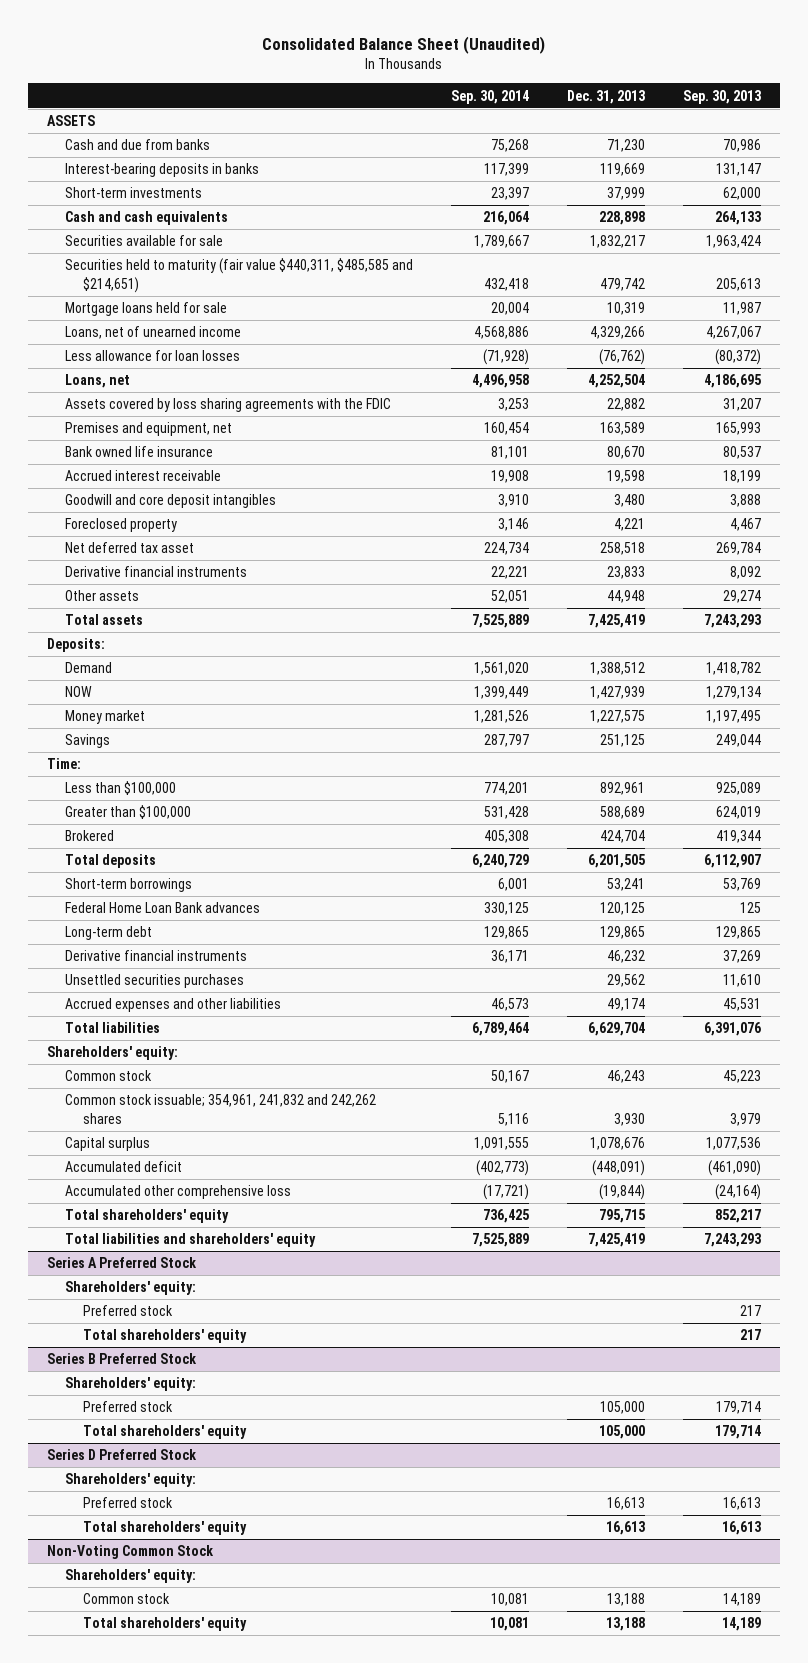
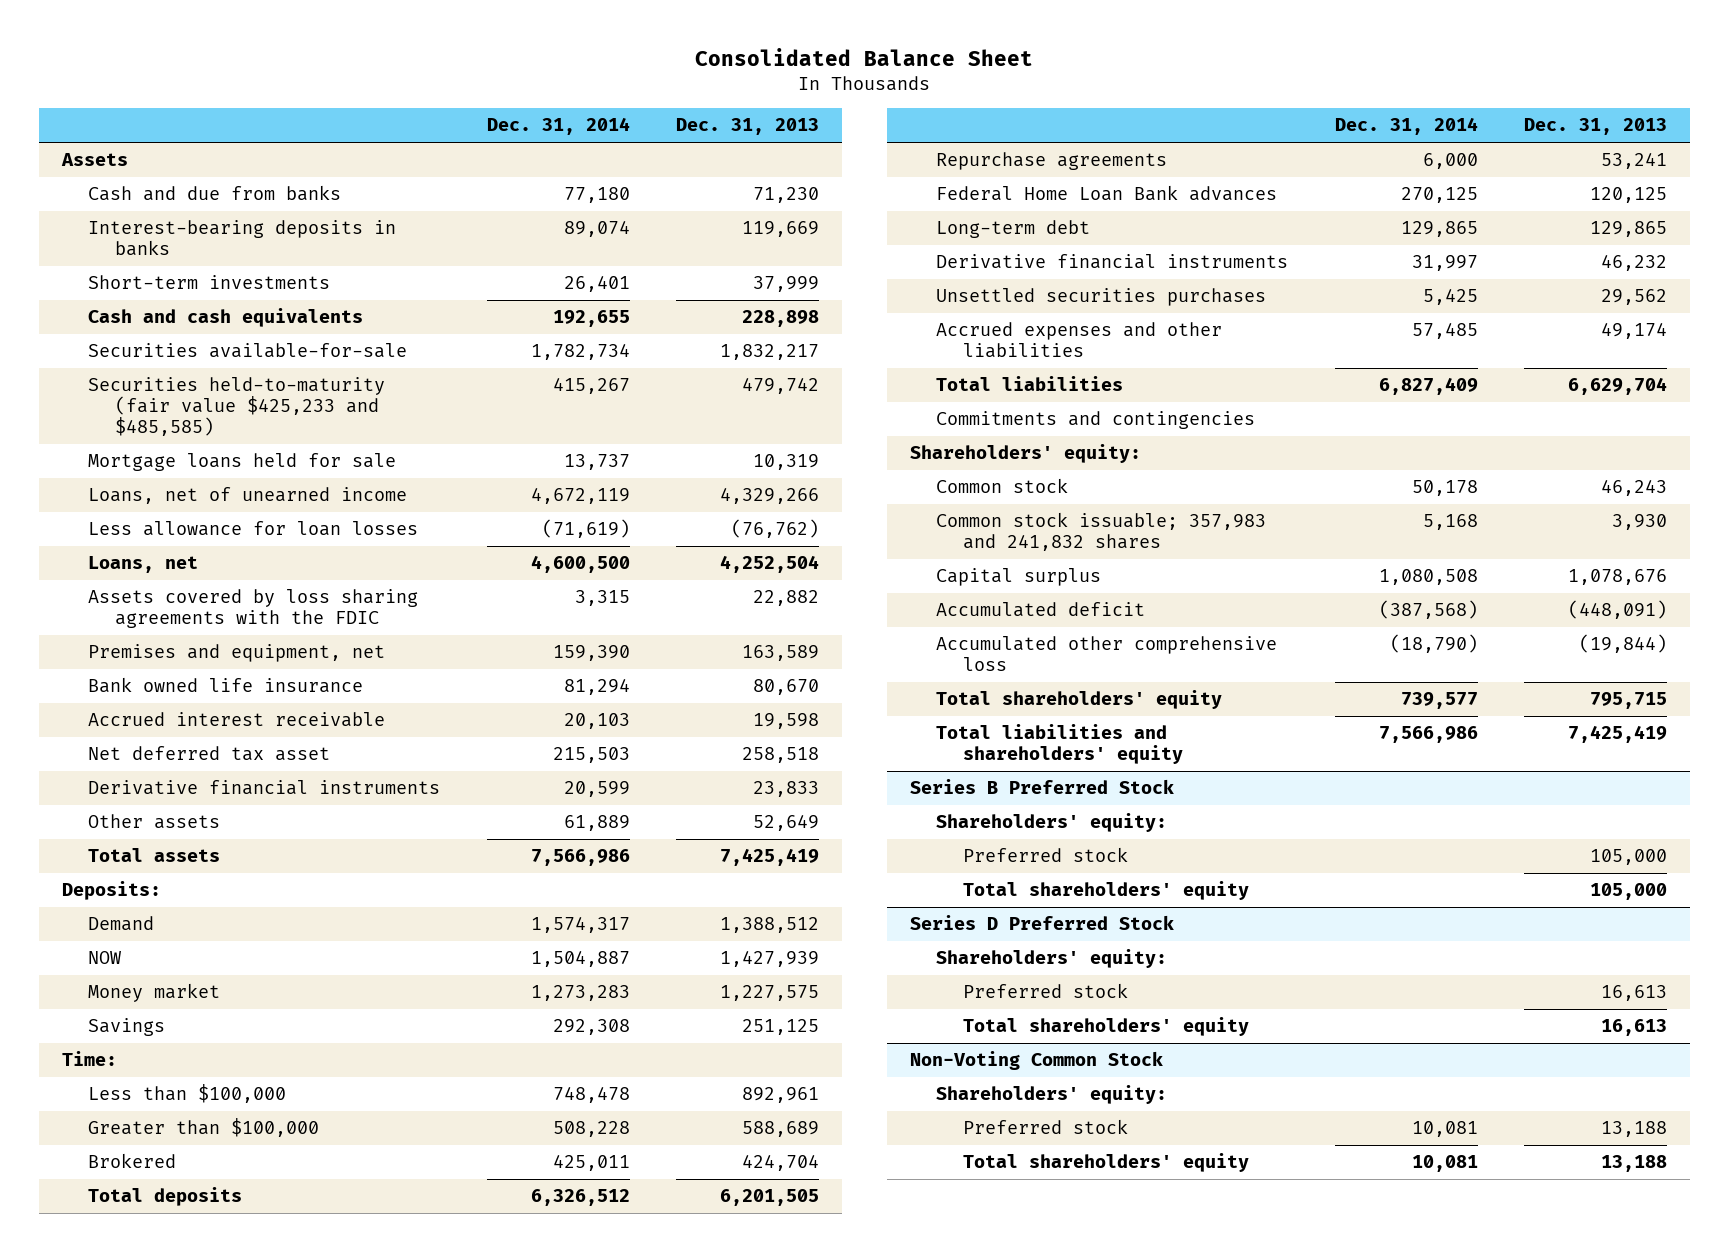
- Consolidated Balance Sheet (Unaudited)
+ Consolidated Balance Sheet
- | Sep. 30, 2014 | Dec. 31, 2013 | Sep. 30, 2013
+ | Dec. 31, 2014 | Dec. 31, 2013
- ASSETS
+ Assets
- Securities available for sale | 1,789,667 | 1,832,217 | 1,963,424
- Securities held to maturity (fair value $440,311, $485,585 and $214,651) | 432,418 | 479,742 | 205,613
+ Securities available-for-sale | 1,782,734 | 1,832,217
+ Securities held-to-maturity (fair value $425,233 and $485,585) | 415,267 | 479,742
- Goodwill and core deposit intangibles | 3,910 | 3,480 | 3,888
- Foreclosed property | 3,146 | 4,221 | 4,467
- Other assets | 52,051 | 44,948 | 29,274
+ Other assets | 61,889 | 52,649
- Short-term borrowings | 6,001 | 53,241 | 53,769
+ Repurchase agreements | 6,000 | 53,241
+ Commitments and contingencies
- Common stock issuable; 354,961, 241,832 and 242,262 shares | 5,116 | 3,930 | 3,979
+ Common stock issuable; 357,983 and 241,832 shares | 5,168 | 3,930
- Series A Preferred Stock
- Shareholders' equity:
- Preferred stock | | | 217
- Total shareholders' equity | | | 217
@ Non-Voting Common Stock
- Common stock | 10,081 | 13,188 | 14,189
+ Preferred stock | 10,081 | 13,188

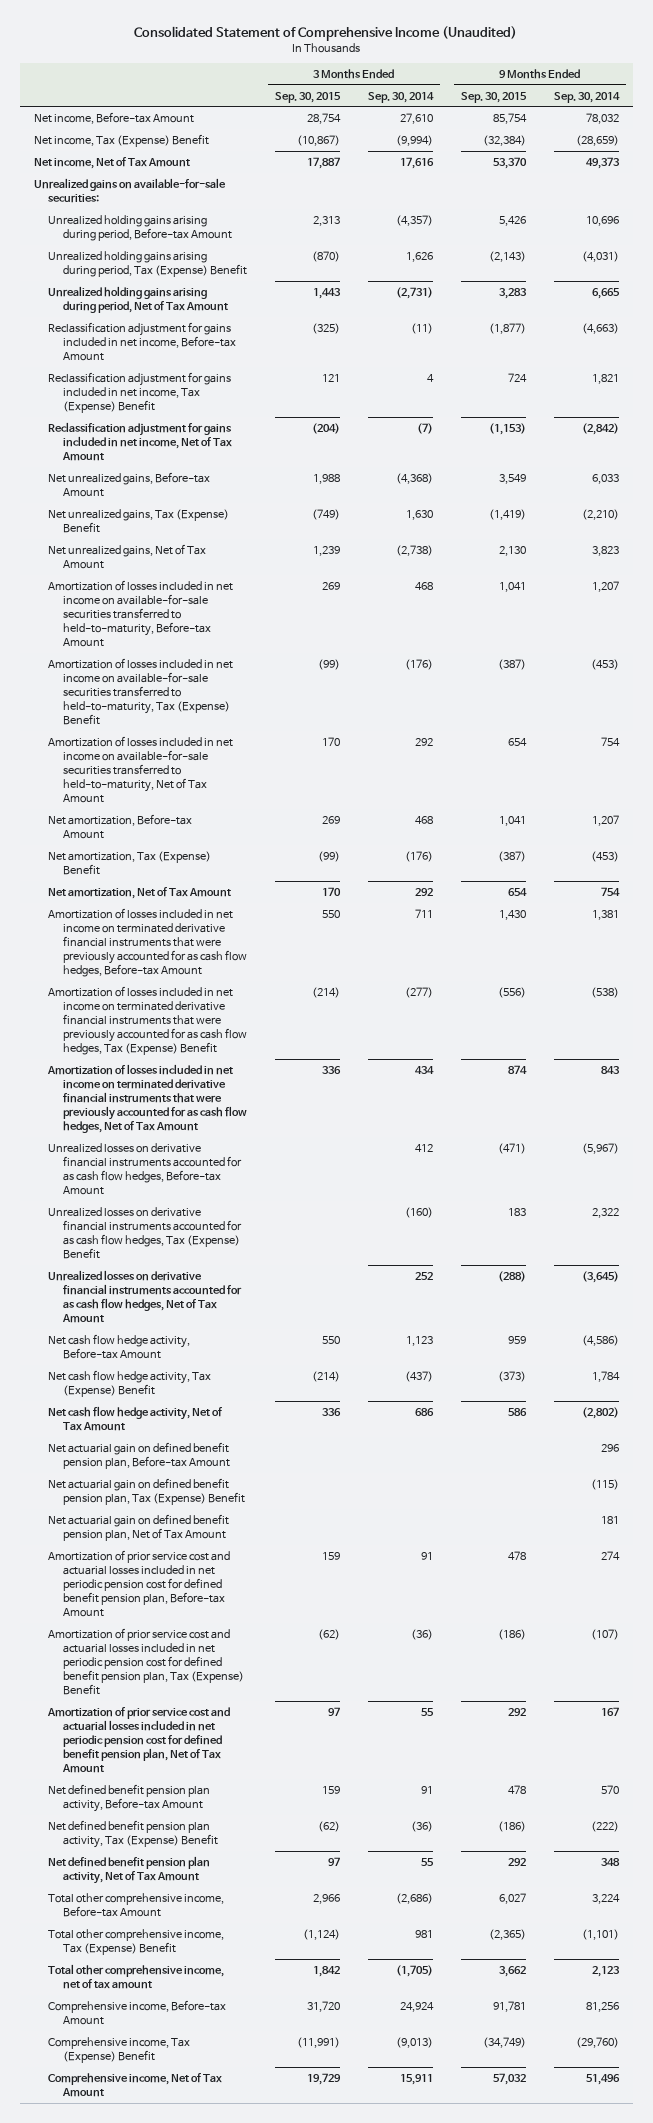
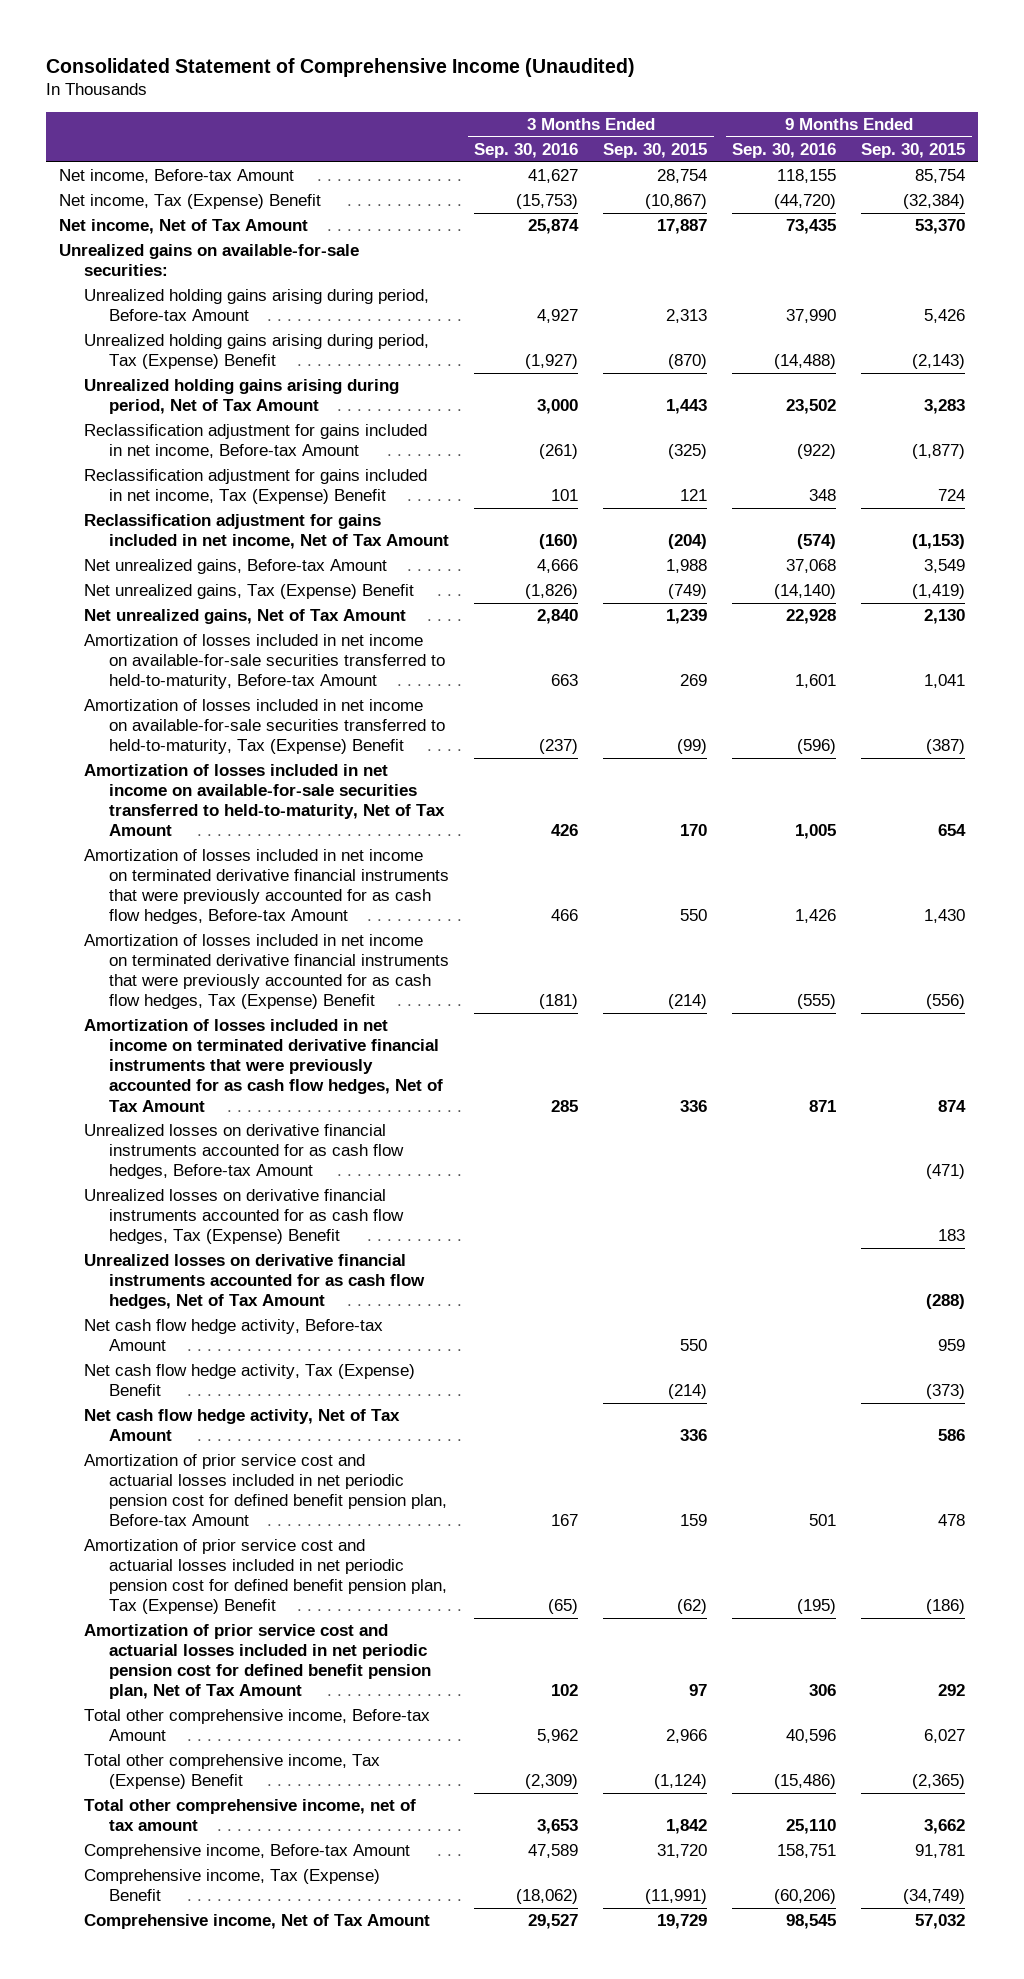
- | 3 Months Ended Sep. 30, 2015 | 3 Months Ended Sep. 30, 2014 | 9 Months Ended Sep. 30, 2015 | 9 Months Ended Sep. 30, 2014
+ | 3 Months Ended Sep. 30, 2016 | 3 Months Ended Sep. 30, 2015 | 9 Months Ended Sep. 30, 2016 | 9 Months Ended Sep. 30, 2015
- Net amortization, Before-tax Amount | 269 | 468 | 1,041 | 1,207
- Net amortization, Tax (Expense) Benefit | (99) | (176) | (387) | (453)
- Net amortization, Net of Tax Amount | 170 | 292 | 654 | 754
- Net actuarial gain on defined benefit pension plan, Before-tax Amount | | | | 296
- Net actuarial gain on defined benefit pension plan, Tax (Expense) Benefit | | | | (115)
- Net actuarial gain on defined benefit pension plan, Net of Tax Amount | | | | 181
- Net defined benefit pension plan activity, Before-tax Amount | 159 | 91 | 478 | 570
- Net defined benefit pension plan activity, Tax (Expense) Benefit | (62) | (36) | (186) | (222)
- Net defined benefit pension plan activity, Net of Tax Amount | 97 | 55 | 292 | 348

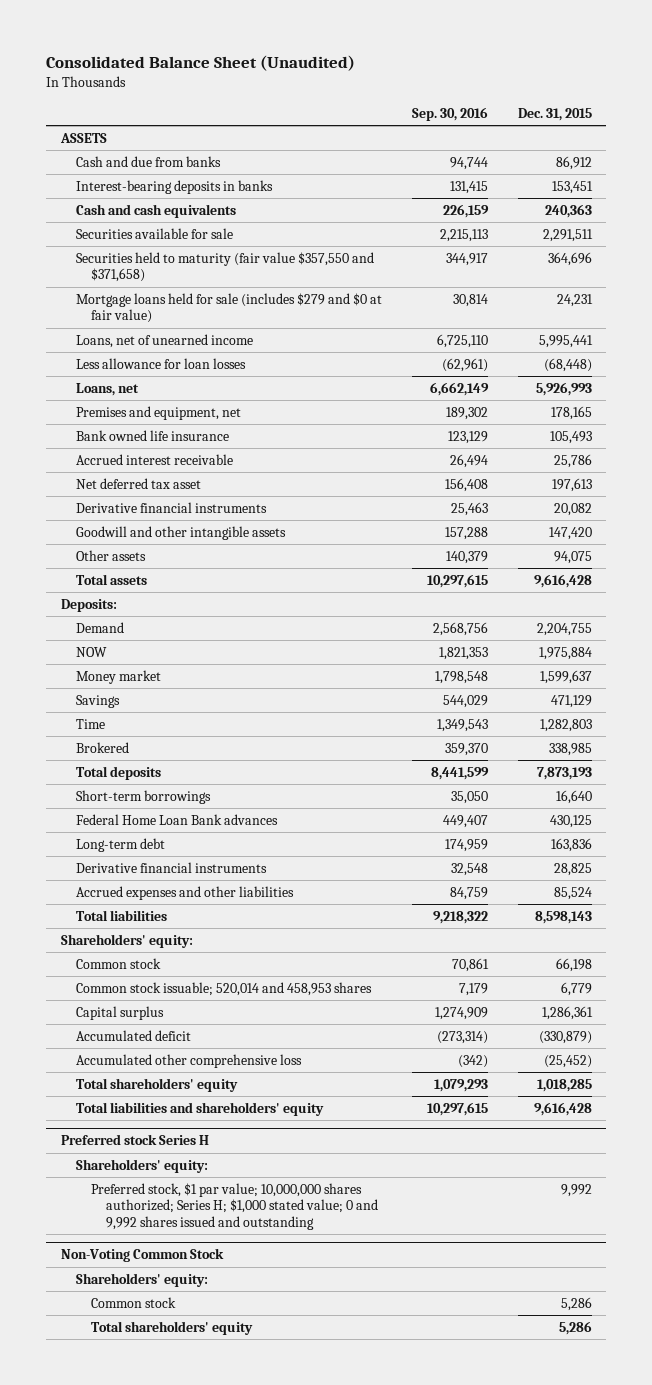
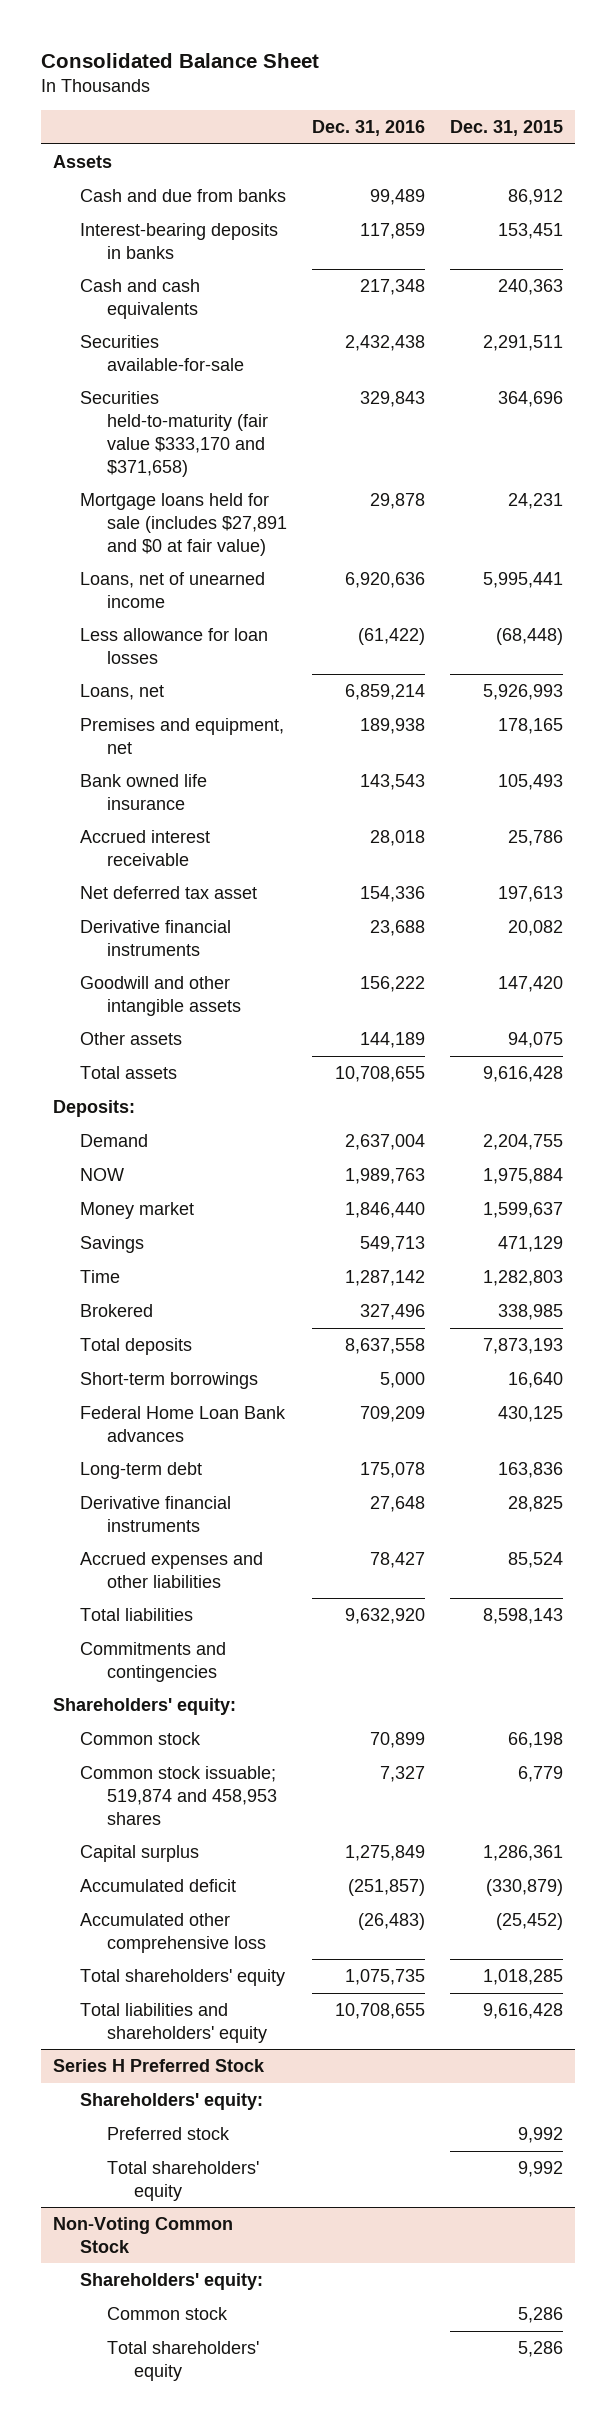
- Consolidated Balance Sheet (Unaudited)
+ Consolidated Balance Sheet
- | Sep. 30, 2016 | Dec. 31, 2015
+ | Dec. 31, 2016 | Dec. 31, 2015
- ASSETS
+ Assets
- Securities available for sale | 2,215,113 | 2,291,511
- Securities held to maturity (fair value $357,550 and $371,658) | 344,917 | 364,696
- Mortgage loans held for sale (includes $279 and $0 at fair value) | 30,814 | 24,231
+ Securities available-for-sale | 2,432,438 | 2,291,511
+ Securities held-to-maturity (fair value $333,170 and $371,658) | 329,843 | 364,696
+ Mortgage loans held for sale (includes $27,891 and $0 at fair value) | 29,878 | 24,231
+ Commitments and contingencies
- Common stock issuable; 520,014 and 458,953 shares | 7,179 | 6,779
+ Common stock issuable; 519,874 and 458,953 shares | 7,327 | 6,779
- Preferred stock Series H
+ Series H Preferred Stock
- Preferred stock, $1 par value; 10,000,000 shares authorized; Series H; $1,000 stated value; 0 and 9,992 shares issued and outstanding | | 9,992
+ Preferred stock | | 9,992
+ Total shareholders' equity | | 9,992

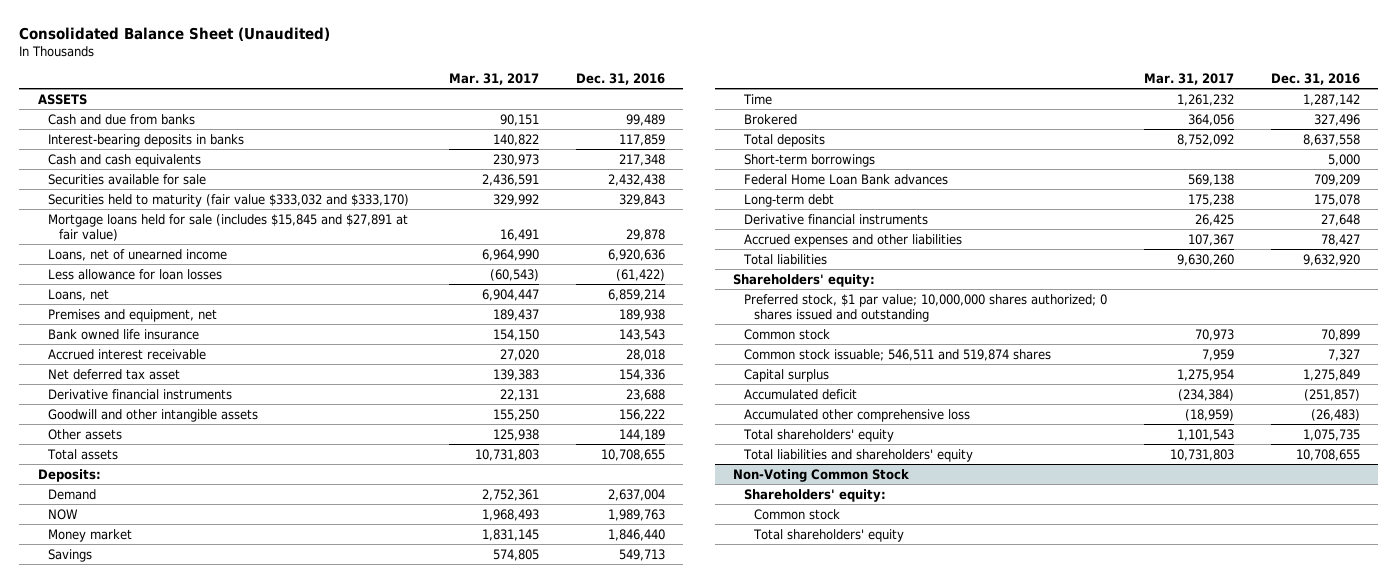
- Consolidated Balance Sheet
+ Consolidated Balance Sheet (Unaudited)
- | Dec. 31, 2016 | Dec. 31, 2015
+ | Mar. 31, 2017 | Dec. 31, 2016
- Assets
+ ASSETS
- Securities available-for-sale | 2,432,438 | 2,291,511
- Securities held-to-maturity (fair value $333,170 and $371,658) | 329,843 | 364,696
- Mortgage loans held for sale (includes $27,891 and $0 at fair value) | 29,878 | 24,231
+ Securities available for sale | 2,436,591 | 2,432,438
+ Securities held to maturity (fair value $333,032 and $333,170) | 329,992 | 329,843
+ Mortgage loans held for sale (includes $15,845 and $27,891 at fair value) | 16,491 | 29,878
- Commitments and contingencies
+ Preferred stock, $1 par value; 10,000,000 shares authorized; 0 shares issued and outstanding
- Common stock issuable; 519,874 and 458,953 shares | 7,327 | 6,779
+ Common stock issuable; 546,511 and 519,874 shares | 7,959 | 7,327
- Series H Preferred Stock
- Shareholders' equity:
- Preferred stock | | 9,992
- Total shareholders' equity | | 9,992

